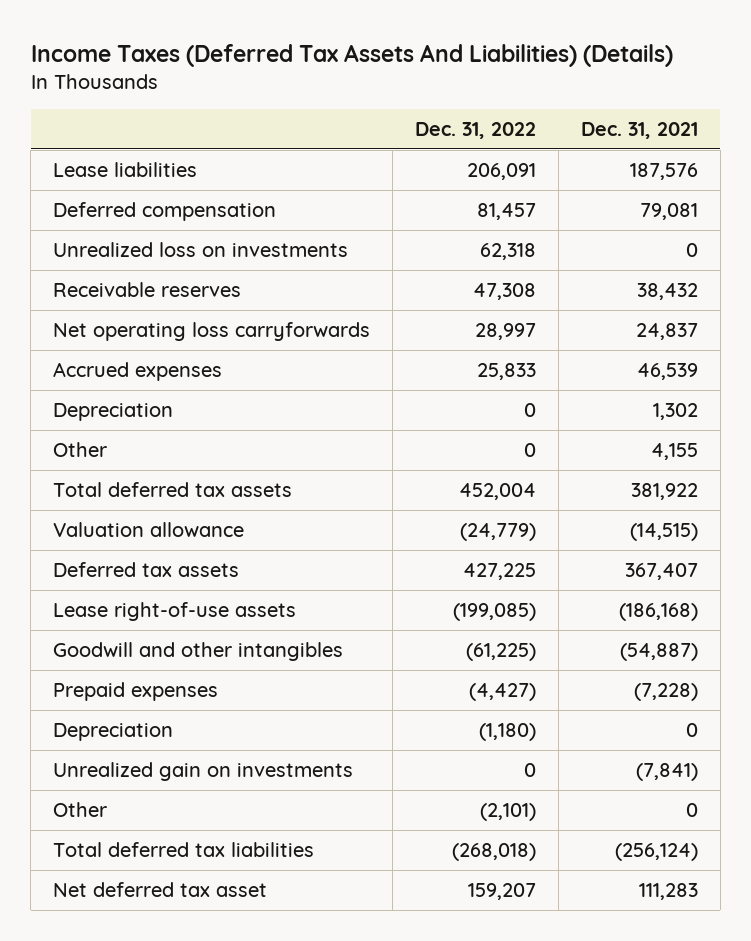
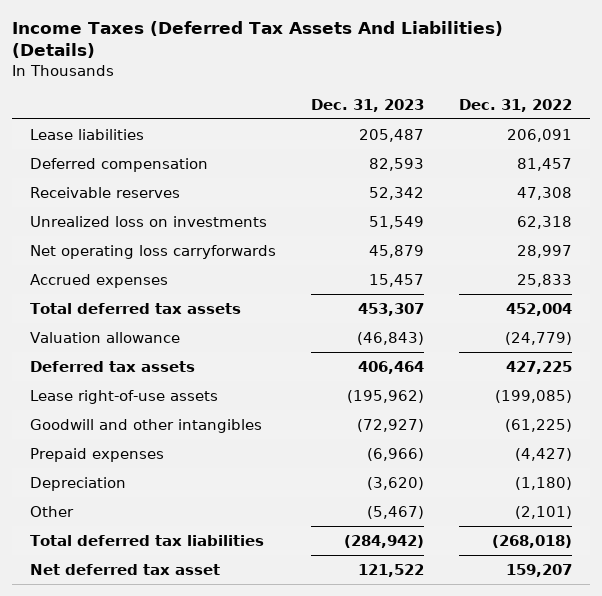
- | Dec. 31, 2022 | Dec. 31, 2021
+ | Dec. 31, 2023 | Dec. 31, 2022
moved down: Unrealized loss on investments | 51,549 | 62,318
- Depreciation | 0 | 1,302
- Other | 0 | 4,155
- Unrealized gain on investments | 0 | (7,841)

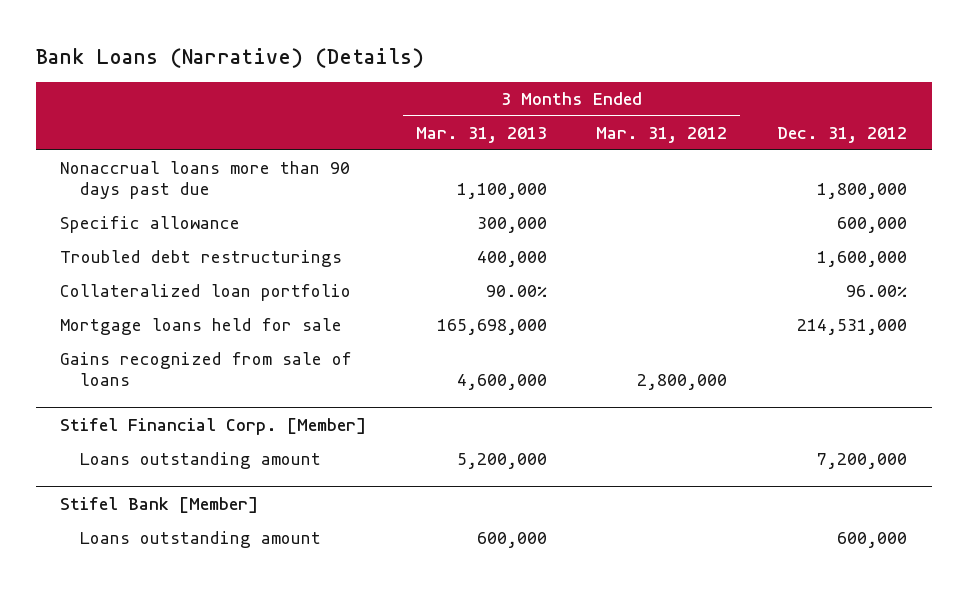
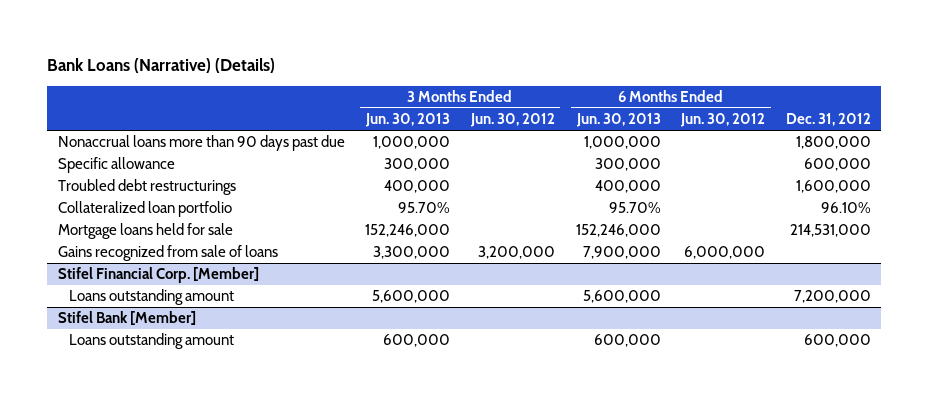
- | 3 Months Ended Mar. 31, 2013 | 3 Months Ended Mar. 31, 2012 | Dec. 31, 2012
+ | 3 Months Ended Jun. 30, 2013 | 3 Months Ended Jun. 30, 2012 | 6 Months Ended Jun. 30, 2013 | 6 Months Ended Jun. 30, 2012 | Dec. 31, 2012
- Collateralized loan portfolio | 90.00% | | 96.00%
+ Collateralized loan portfolio | 95.70% | | 95.70% | | 96.10%

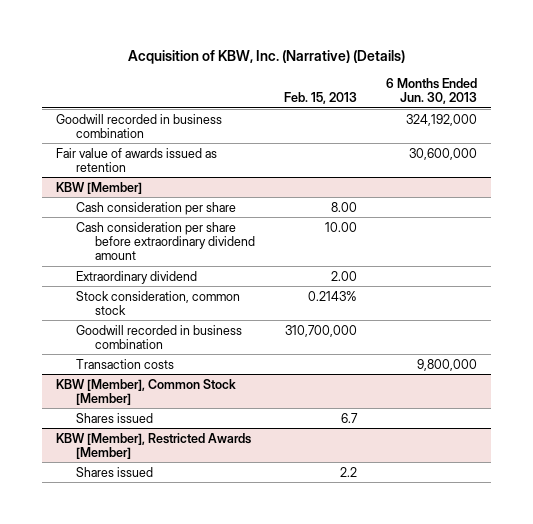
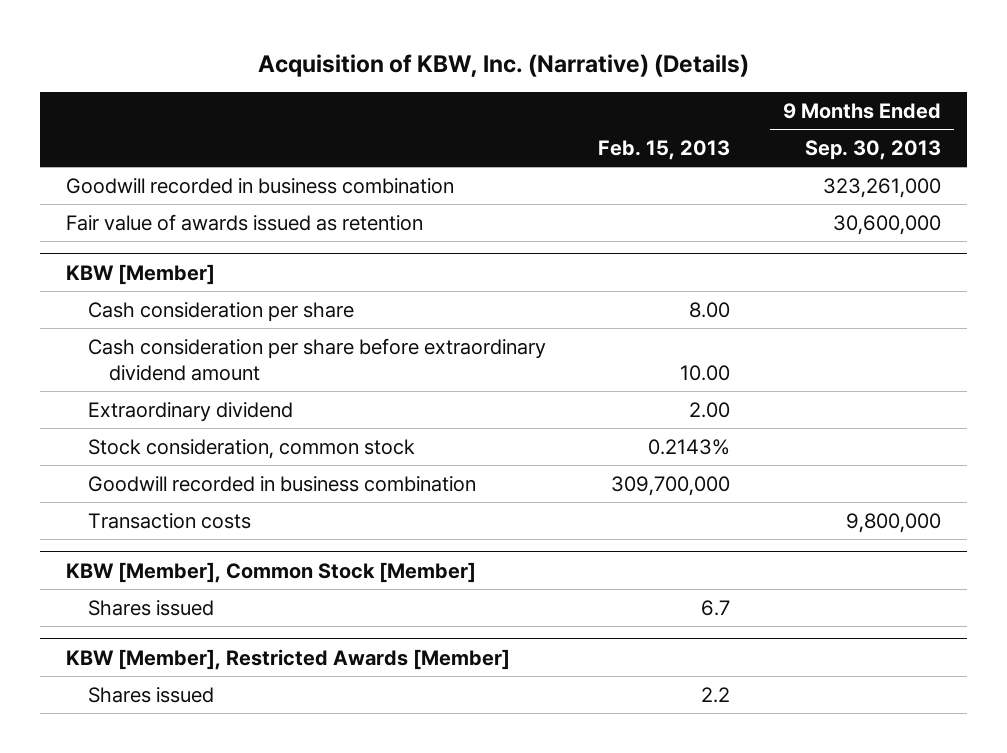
- | Feb. 15, 2013 | 6 Months Ended Jun. 30, 2013
+ | Feb. 15, 2013 | 9 Months Ended Sep. 30, 2013
@ KBW [Member]
- Goodwill recorded in business combination | 310,700,000 |
+ Goodwill recorded in business combination | 309,700,000 |

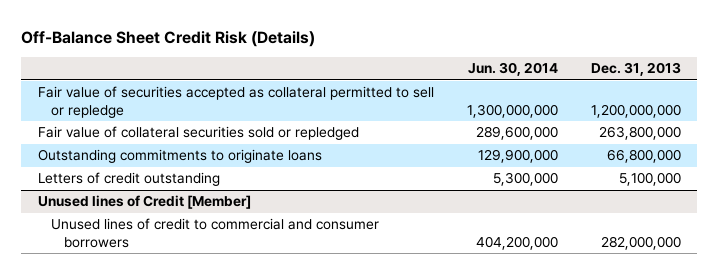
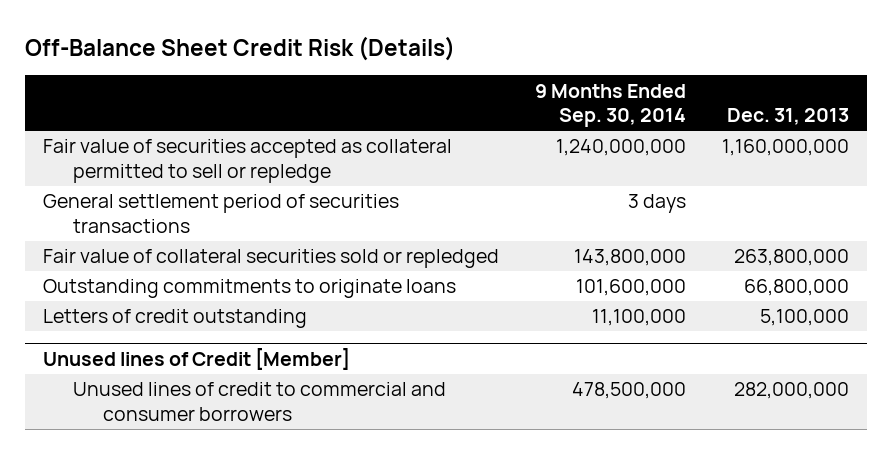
- | Jun. 30, 2014 | Dec. 31, 2013
+ | 9 Months Ended Sep. 30, 2014 | Dec. 31, 2013
- Fair value of securities accepted as collateral permitted to sell or repledge | 1,300,000,000 | 1,200,000,000
+ Fair value of securities accepted as collateral permitted to sell or repledge | 1,240,000,000 | 1,160,000,000
+ General settlement period of securities transactions | 3 days |

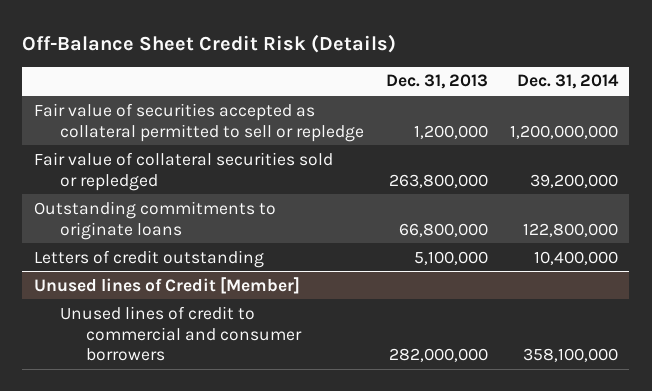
- | 9 Months Ended Sep. 30, 2014 | Dec. 31, 2013
+ | Dec. 31, 2013 | Dec. 31, 2014
- Fair value of securities accepted as collateral permitted to sell or repledge | 1,240,000,000 | 1,160,000,000
- General settlement period of securities transactions | 3 days |
+ Fair value of securities accepted as collateral permitted to sell or repledge | 1,200,000 | 1,200,000,000

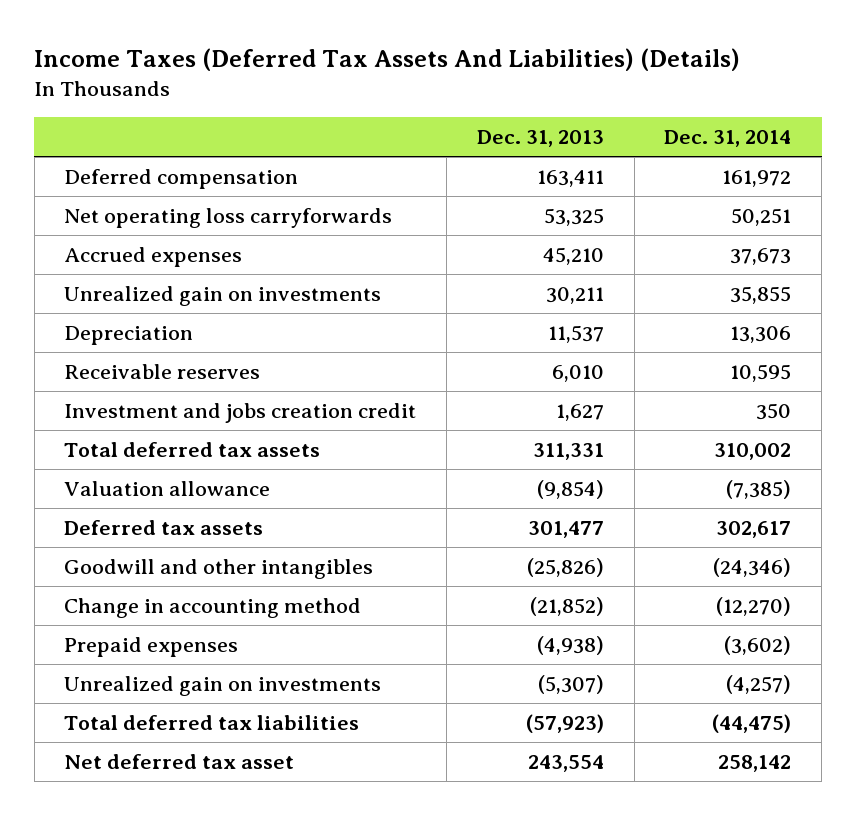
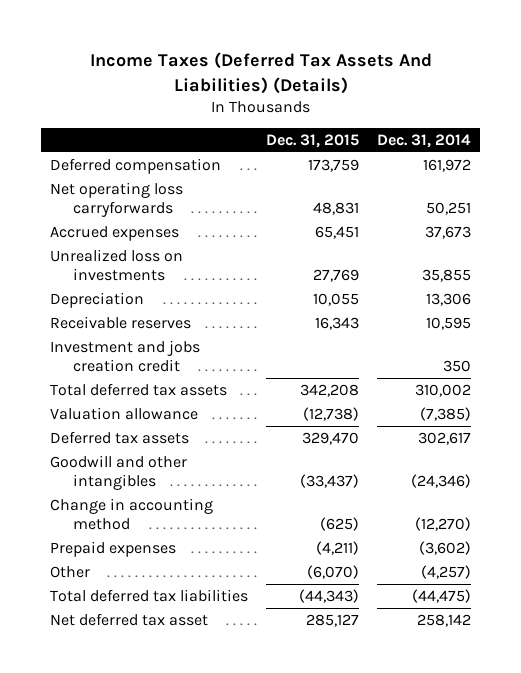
- | Dec. 31, 2013 | Dec. 31, 2014
+ | Dec. 31, 2015 | Dec. 31, 2014
- Unrealized gain on investments | 30,211 | 35,855
+ Unrealized loss on investments | 27,769 | 35,855
- Unrealized gain on investments | (5,307) | (4,257)
+ Other | (6,070) | (4,257)

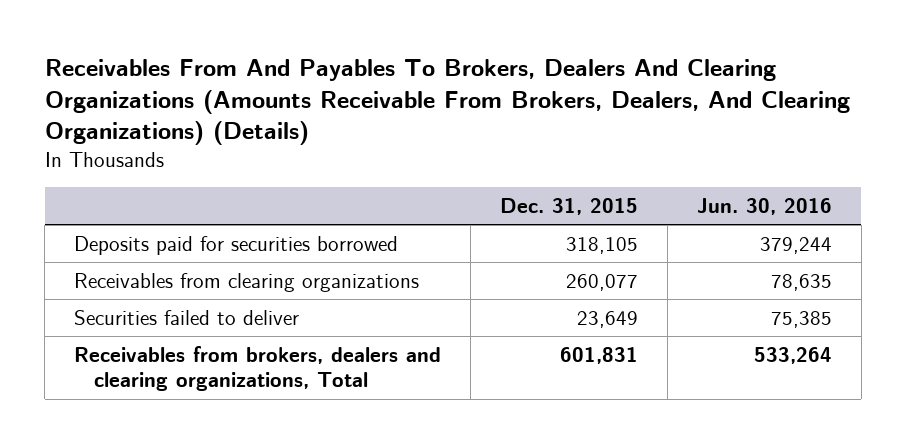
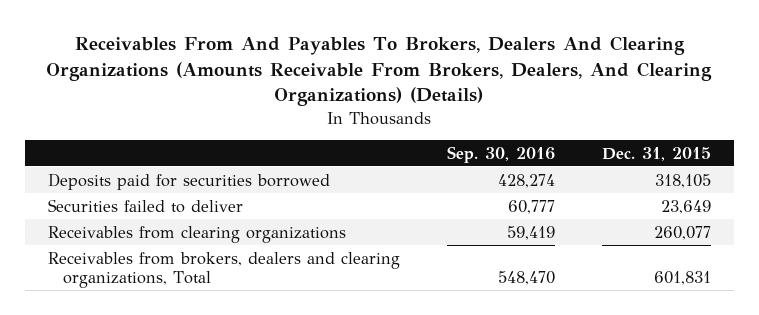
- | Dec. 31, 2015 | Jun. 30, 2016
+ | Sep. 30, 2016 | Dec. 31, 2015
moved down: Receivables from clearing organizations | 59,419 | 260,077

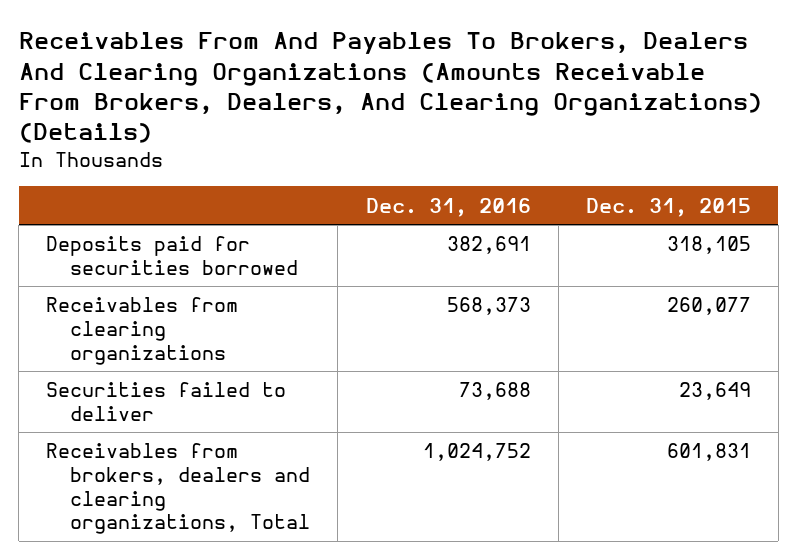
- | Sep. 30, 2016 | Dec. 31, 2015
+ | Dec. 31, 2016 | Dec. 31, 2015
moved down: Securities failed to deliver | 73,688 | 23,649

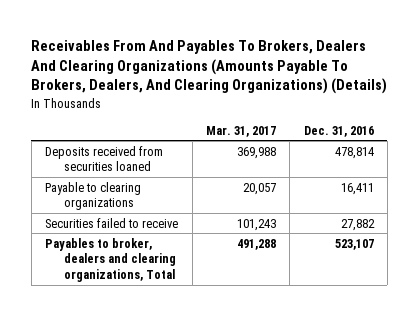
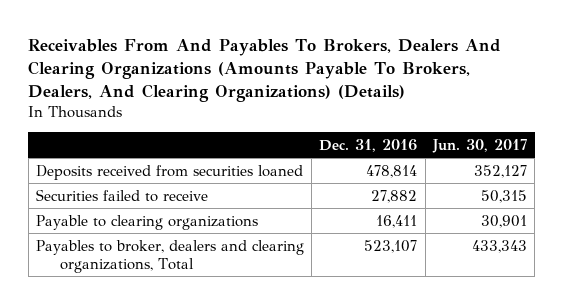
- | Mar. 31, 2017 | Dec. 31, 2016
+ | Dec. 31, 2016 | Jun. 30, 2017
moved down: Payable to clearing organizations | 16,411 | 30,901

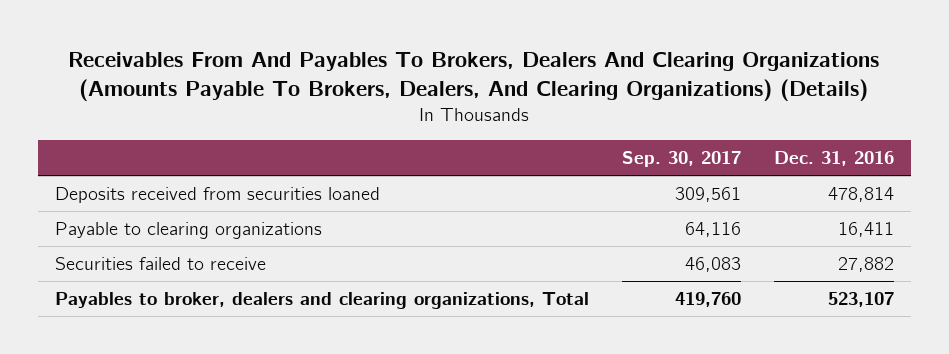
- | Dec. 31, 2016 | Jun. 30, 2017
+ | Sep. 30, 2017 | Dec. 31, 2016
moved down: Securities failed to receive | 46,083 | 27,882

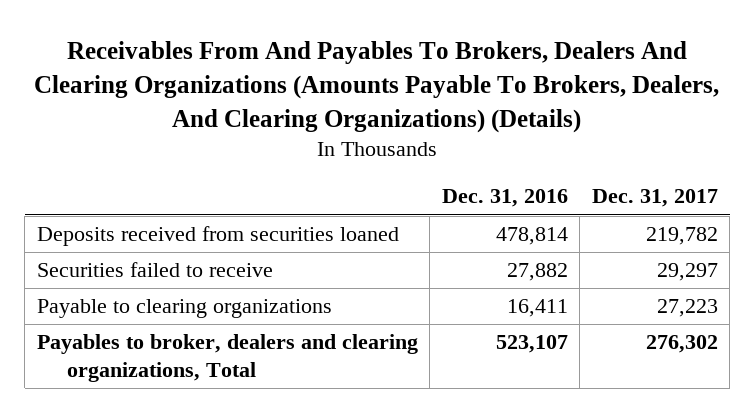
- | Sep. 30, 2017 | Dec. 31, 2016
+ | Dec. 31, 2016 | Dec. 31, 2017
moved down: Payable to clearing organizations | 16,411 | 27,223

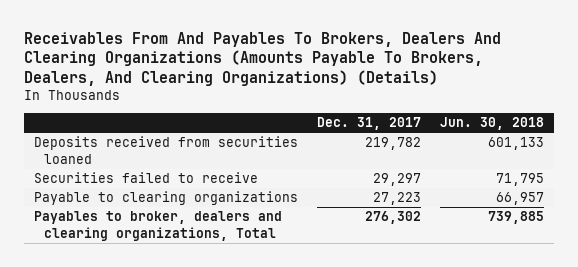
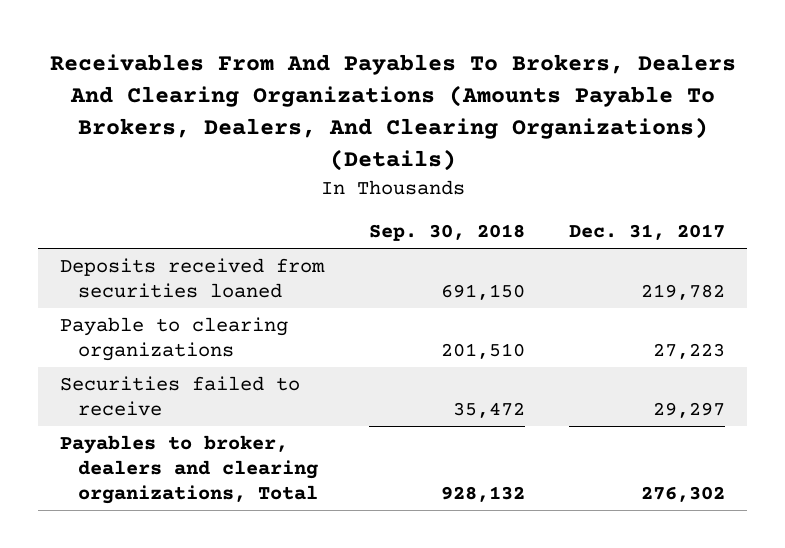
- | Dec. 31, 2017 | Jun. 30, 2018
+ | Sep. 30, 2018 | Dec. 31, 2017
moved down: Securities failed to receive | 35,472 | 29,297

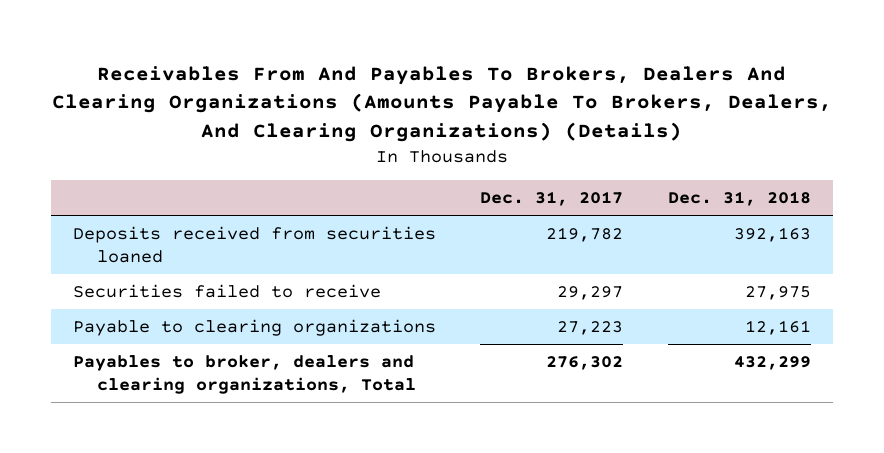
- | Sep. 30, 2018 | Dec. 31, 2017
+ | Dec. 31, 2017 | Dec. 31, 2018
moved down: Payable to clearing organizations | 27,223 | 12,161

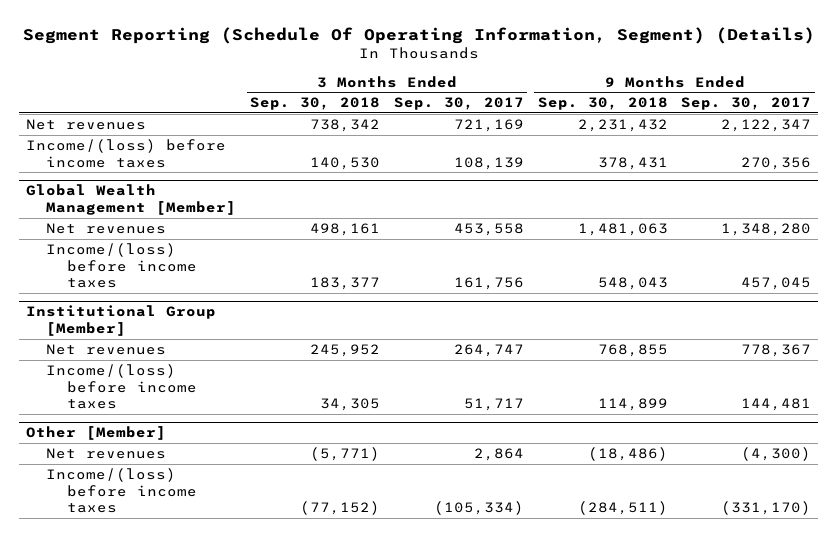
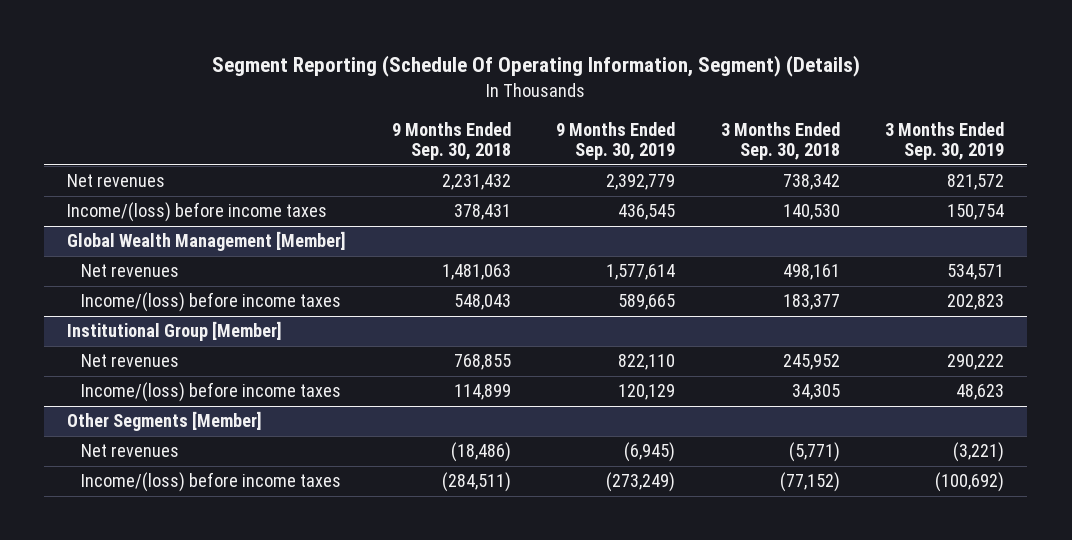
- | 3 Months Ended Sep. 30, 2018 | 3 Months Ended Sep. 30, 2017 | 9 Months Ended Sep. 30, 2018 | 9 Months Ended Sep. 30, 2017
+ | 9 Months Ended Sep. 30, 2018 | 9 Months Ended Sep. 30, 2019 | 3 Months Ended Sep. 30, 2018 | 3 Months Ended Sep. 30, 2019
- Other [Member]
+ Other Segments [Member]

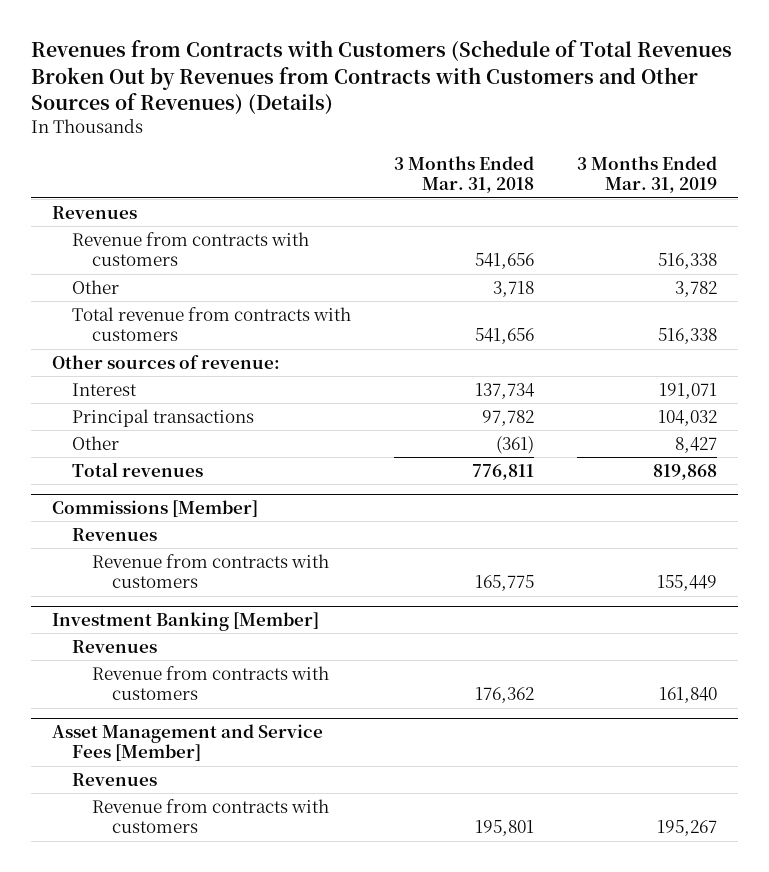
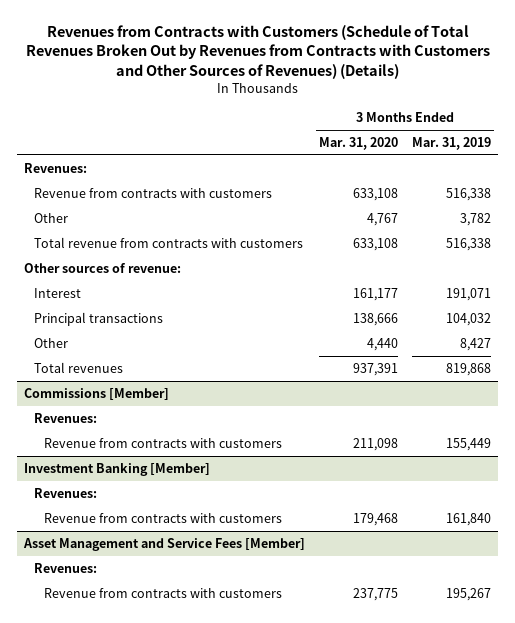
- | 3 Months Ended Mar. 31, 2018 | 3 Months Ended Mar. 31, 2019
+ | 3 Months Ended Mar. 31, 2020 | 3 Months Ended Mar. 31, 2019
- Revenues
+ Revenues:
@ Commissions [Member]
- Revenues
+ Revenues:
@ Investment Banking [Member]
- Revenues
+ Revenues:
@ Asset Management and Service Fees [Member]
- Revenues
+ Revenues:

